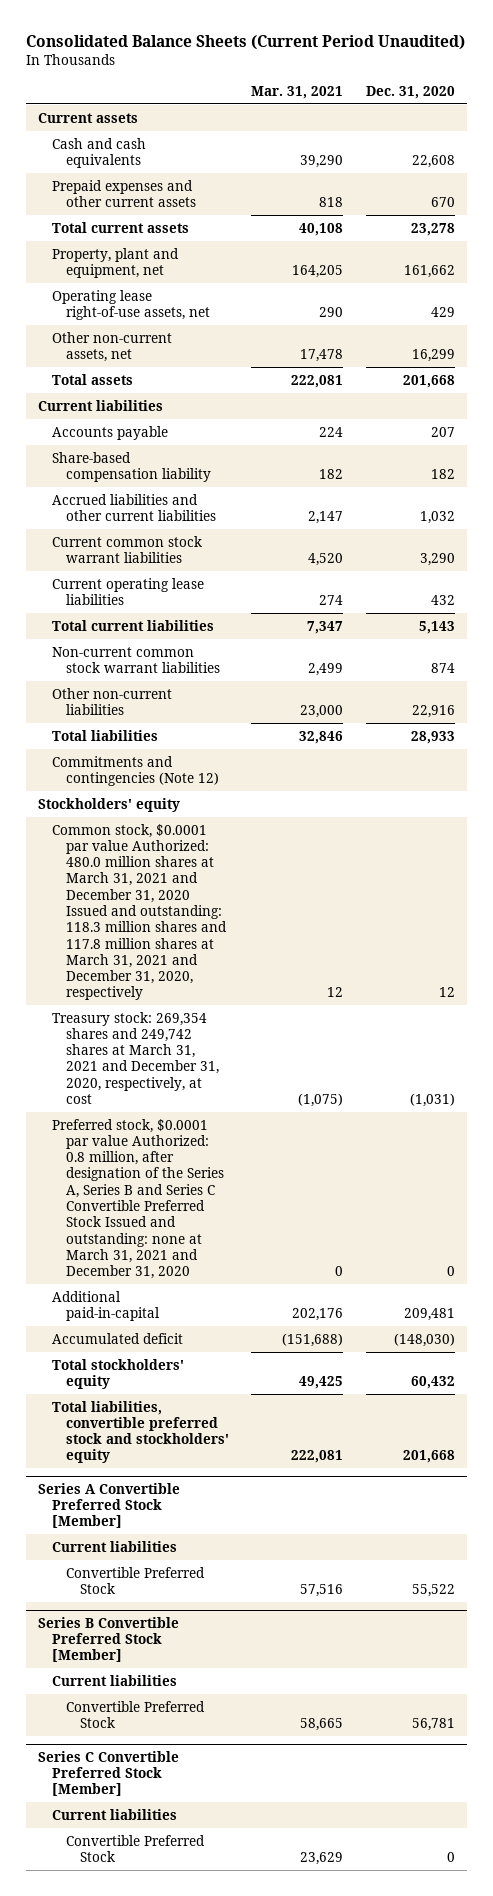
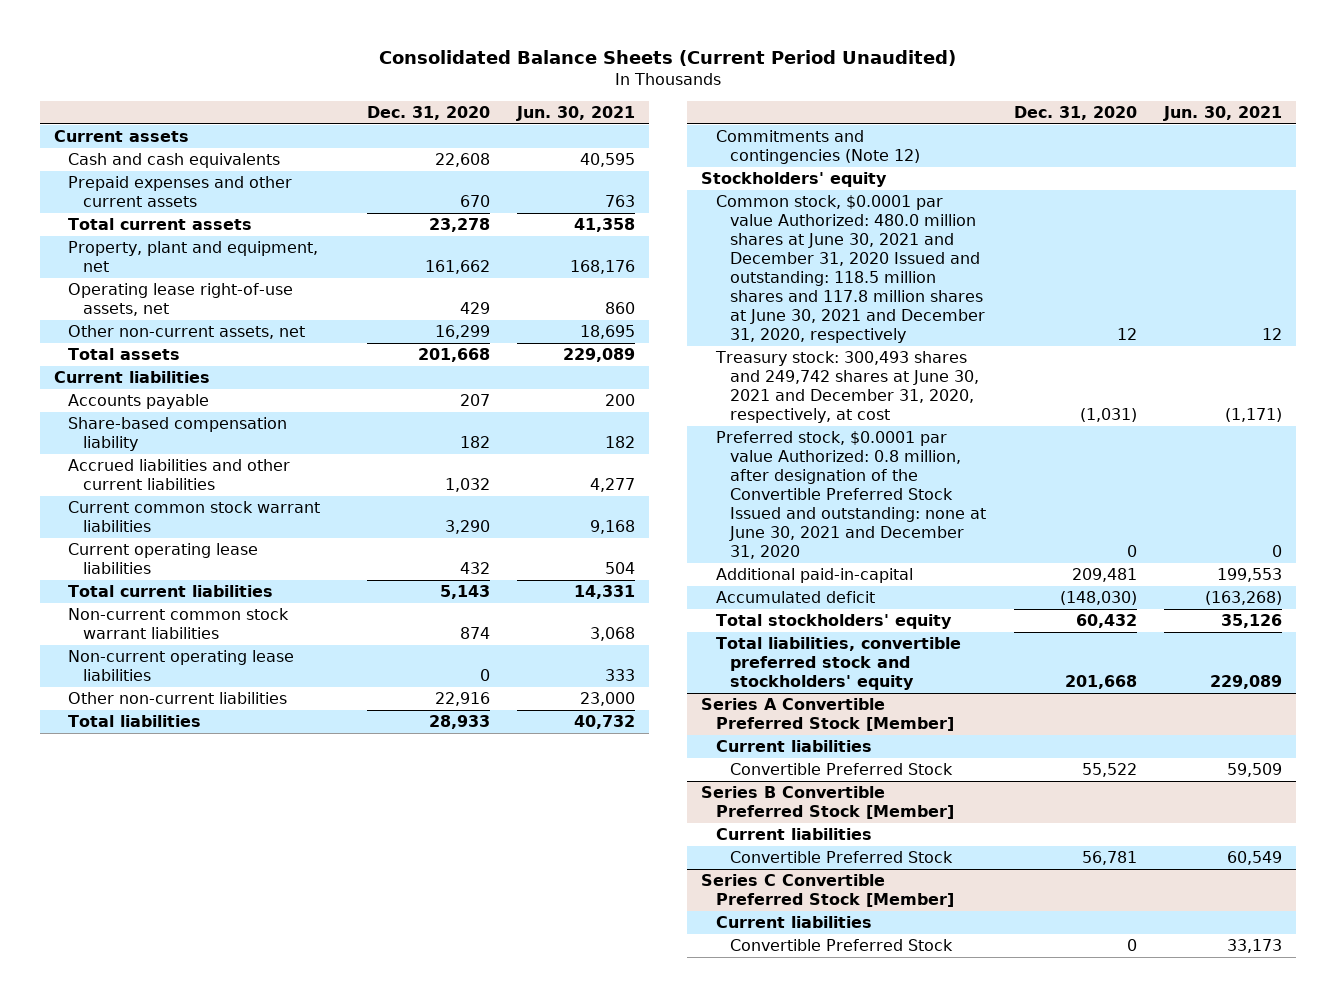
- | Mar. 31, 2021 | Dec. 31, 2020
+ | Dec. 31, 2020 | Jun. 30, 2021
+ Non-current operating lease liabilities | 0 | 333
- Common stock, $0.0001 par value Authorized: 480.0 million shares at March 31, 2021 and December 31, 2020 Issued and outstanding: 118.3 million shares and 117.8 million shares at March 31, 2021 and December 31, 2020, respectively | 12 | 12
- Treasury stock: 269,354 shares and 249,742 shares at March 31, 2021 and December 31, 2020, respectively, at cost | (1,075) | (1,031)
- Preferred stock, $0.0001 par value Authorized: 0.8 million, after designation of the Series A, Series B and Series C Convertible Preferred Stock Issued and outstanding: none at March 31, 2021 and December 31, 2020 | 0 | 0
+ Common stock, $0.0001 par value Authorized: 480.0 million shares at June 30, 2021 and December 31, 2020 Issued and outstanding: 118.5 million shares and 117.8 million shares at June 30, 2021 and December 31, 2020, respectively | 12 | 12
+ Treasury stock: 300,493 shares and 249,742 shares at June 30, 2021 and December 31, 2020, respectively, at cost | (1,031) | (1,171)
+ Preferred stock, $0.0001 par value Authorized: 0.8 million, after designation of the Convertible Preferred Stock Issued and outstanding: none at June 30, 2021 and December 31, 2020 | 0 | 0

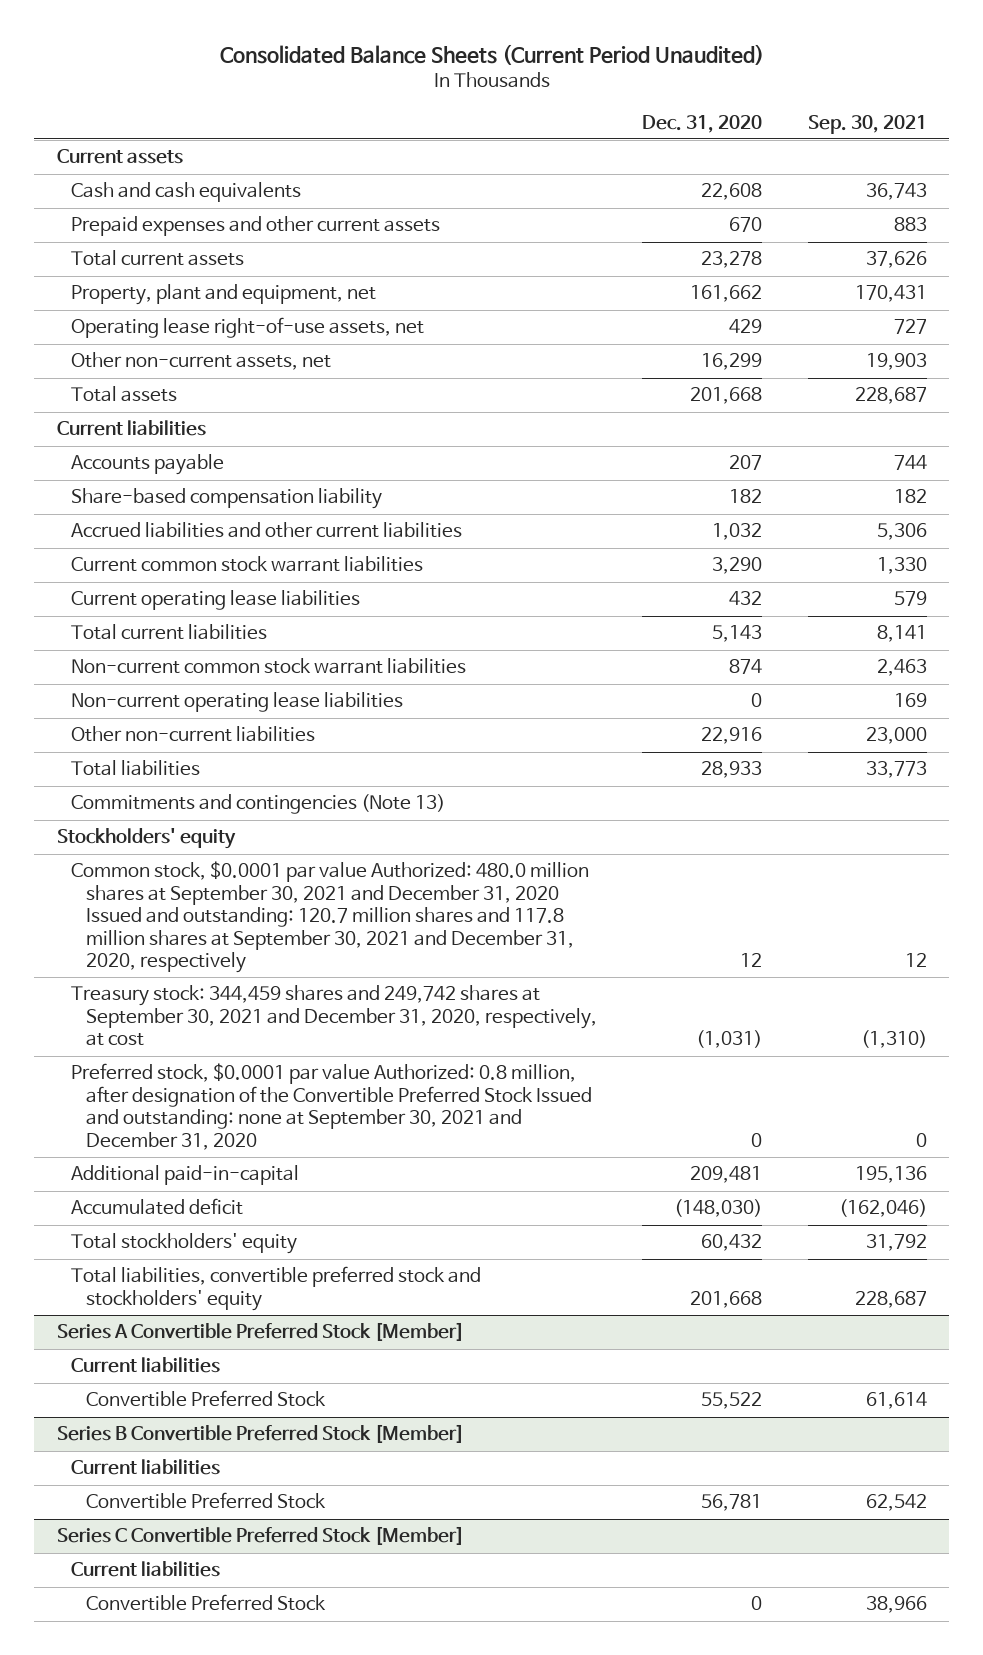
- | Dec. 31, 2020 | Jun. 30, 2021
+ | Dec. 31, 2020 | Sep. 30, 2021
- Commitments and contingencies (Note 12)
+ Commitments and contingencies (Note 13)
- Common stock, $0.0001 par value Authorized: 480.0 million shares at June 30, 2021 and December 31, 2020 Issued and outstanding: 118.5 million shares and 117.8 million shares at June 30, 2021 and December 31, 2020, respectively | 12 | 12
- Treasury stock: 300,493 shares and 249,742 shares at June 30, 2021 and December 31, 2020, respectively, at cost | (1,031) | (1,171)
- Preferred stock, $0.0001 par value Authorized: 0.8 million, after designation of the Convertible Preferred Stock Issued and outstanding: none at June 30, 2021 and December 31, 2020 | 0 | 0
+ Common stock, $0.0001 par value Authorized: 480.0 million shares at September 30, 2021 and December 31, 2020 Issued and outstanding: 120.7 million shares and 117.8 million shares at September 30, 2021 and December 31, 2020, respectively | 12 | 12
+ Treasury stock: 344,459 shares and 249,742 shares at September 30, 2021 and December 31, 2020, respectively, at cost | (1,031) | (1,310)
+ Preferred stock, $0.0001 par value Authorized: 0.8 million, after designation of the Convertible Preferred Stock Issued and outstanding: none at September 30, 2021 and December 31, 2020 | 0 | 0

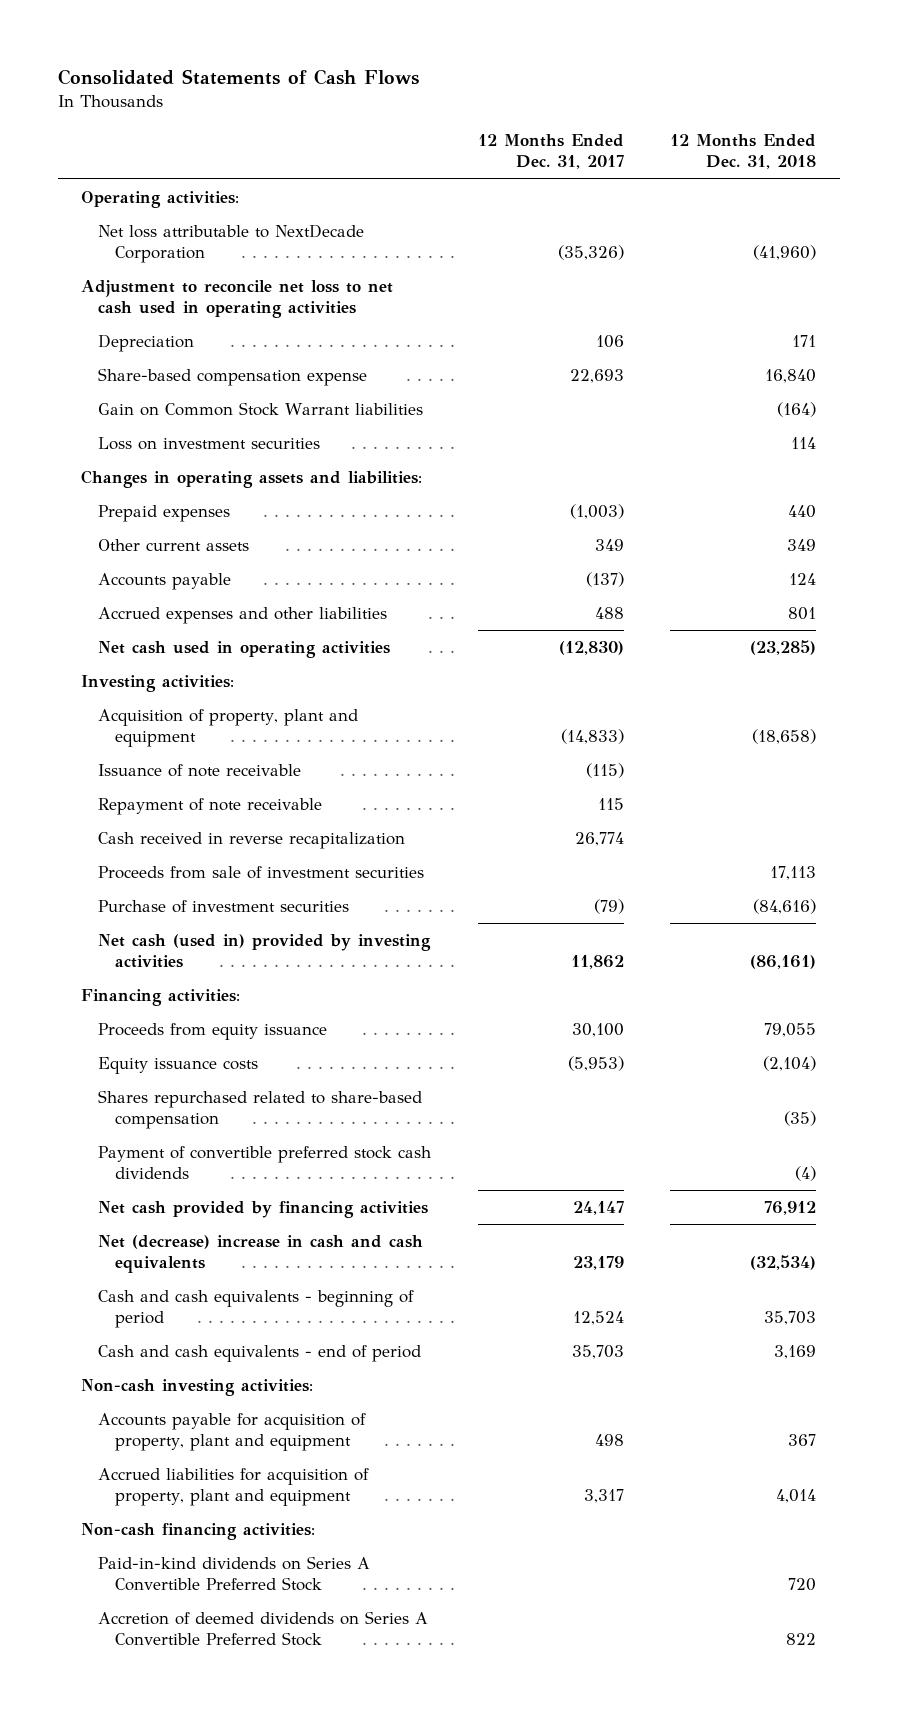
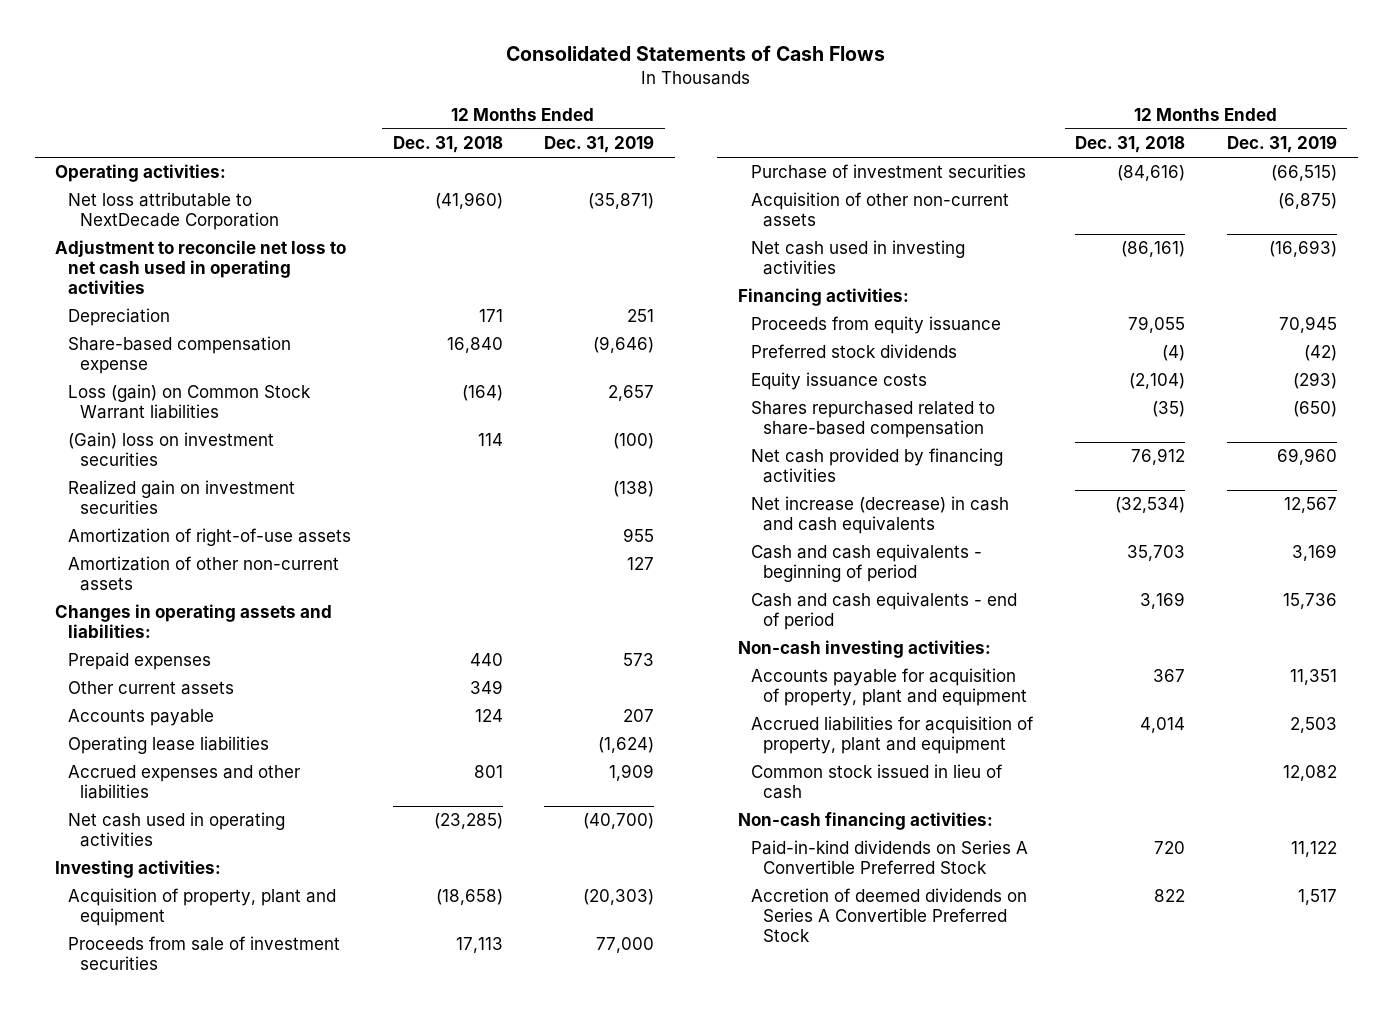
- | 12 Months Ended Dec. 31, 2017 | 12 Months Ended Dec. 31, 2018
+ | 12 Months Ended Dec. 31, 2018 | 12 Months Ended Dec. 31, 2019
- Gain on Common Stock Warrant liabilities | | (164)
- Loss on investment securities | | 114
+ Loss (gain) on Common Stock Warrant liabilities | (164) | 2,657
+ (Gain) loss on investment securities | 114 | (100)
+ Realized gain on investment securities | | (138)
+ Amortization of right-of-use assets | | 955
+ Amortization of other non-current assets | | 127
+ Operating lease liabilities | | (1,624)
- Issuance of note receivable | (115) |
- Repayment of note receivable | 115 |
- Cash received in reverse recapitalization | 26,774 |
- Net cash (used in) provided by investing activities | 11,862 | (86,161)
+ Acquisition of other non-current assets | | (6,875)
+ Net cash used in investing activities | (86,161) | (16,693)
+ Preferred stock dividends | (4) | (42)
- Payment of convertible preferred stock cash dividends | | (4)
- Net (decrease) increase in cash and cash equivalents | 23,179 | (32,534)
+ Net increase (decrease) in cash and cash equivalents | (32,534) | 12,567
+ Common stock issued in lieu of cash | | 12,082

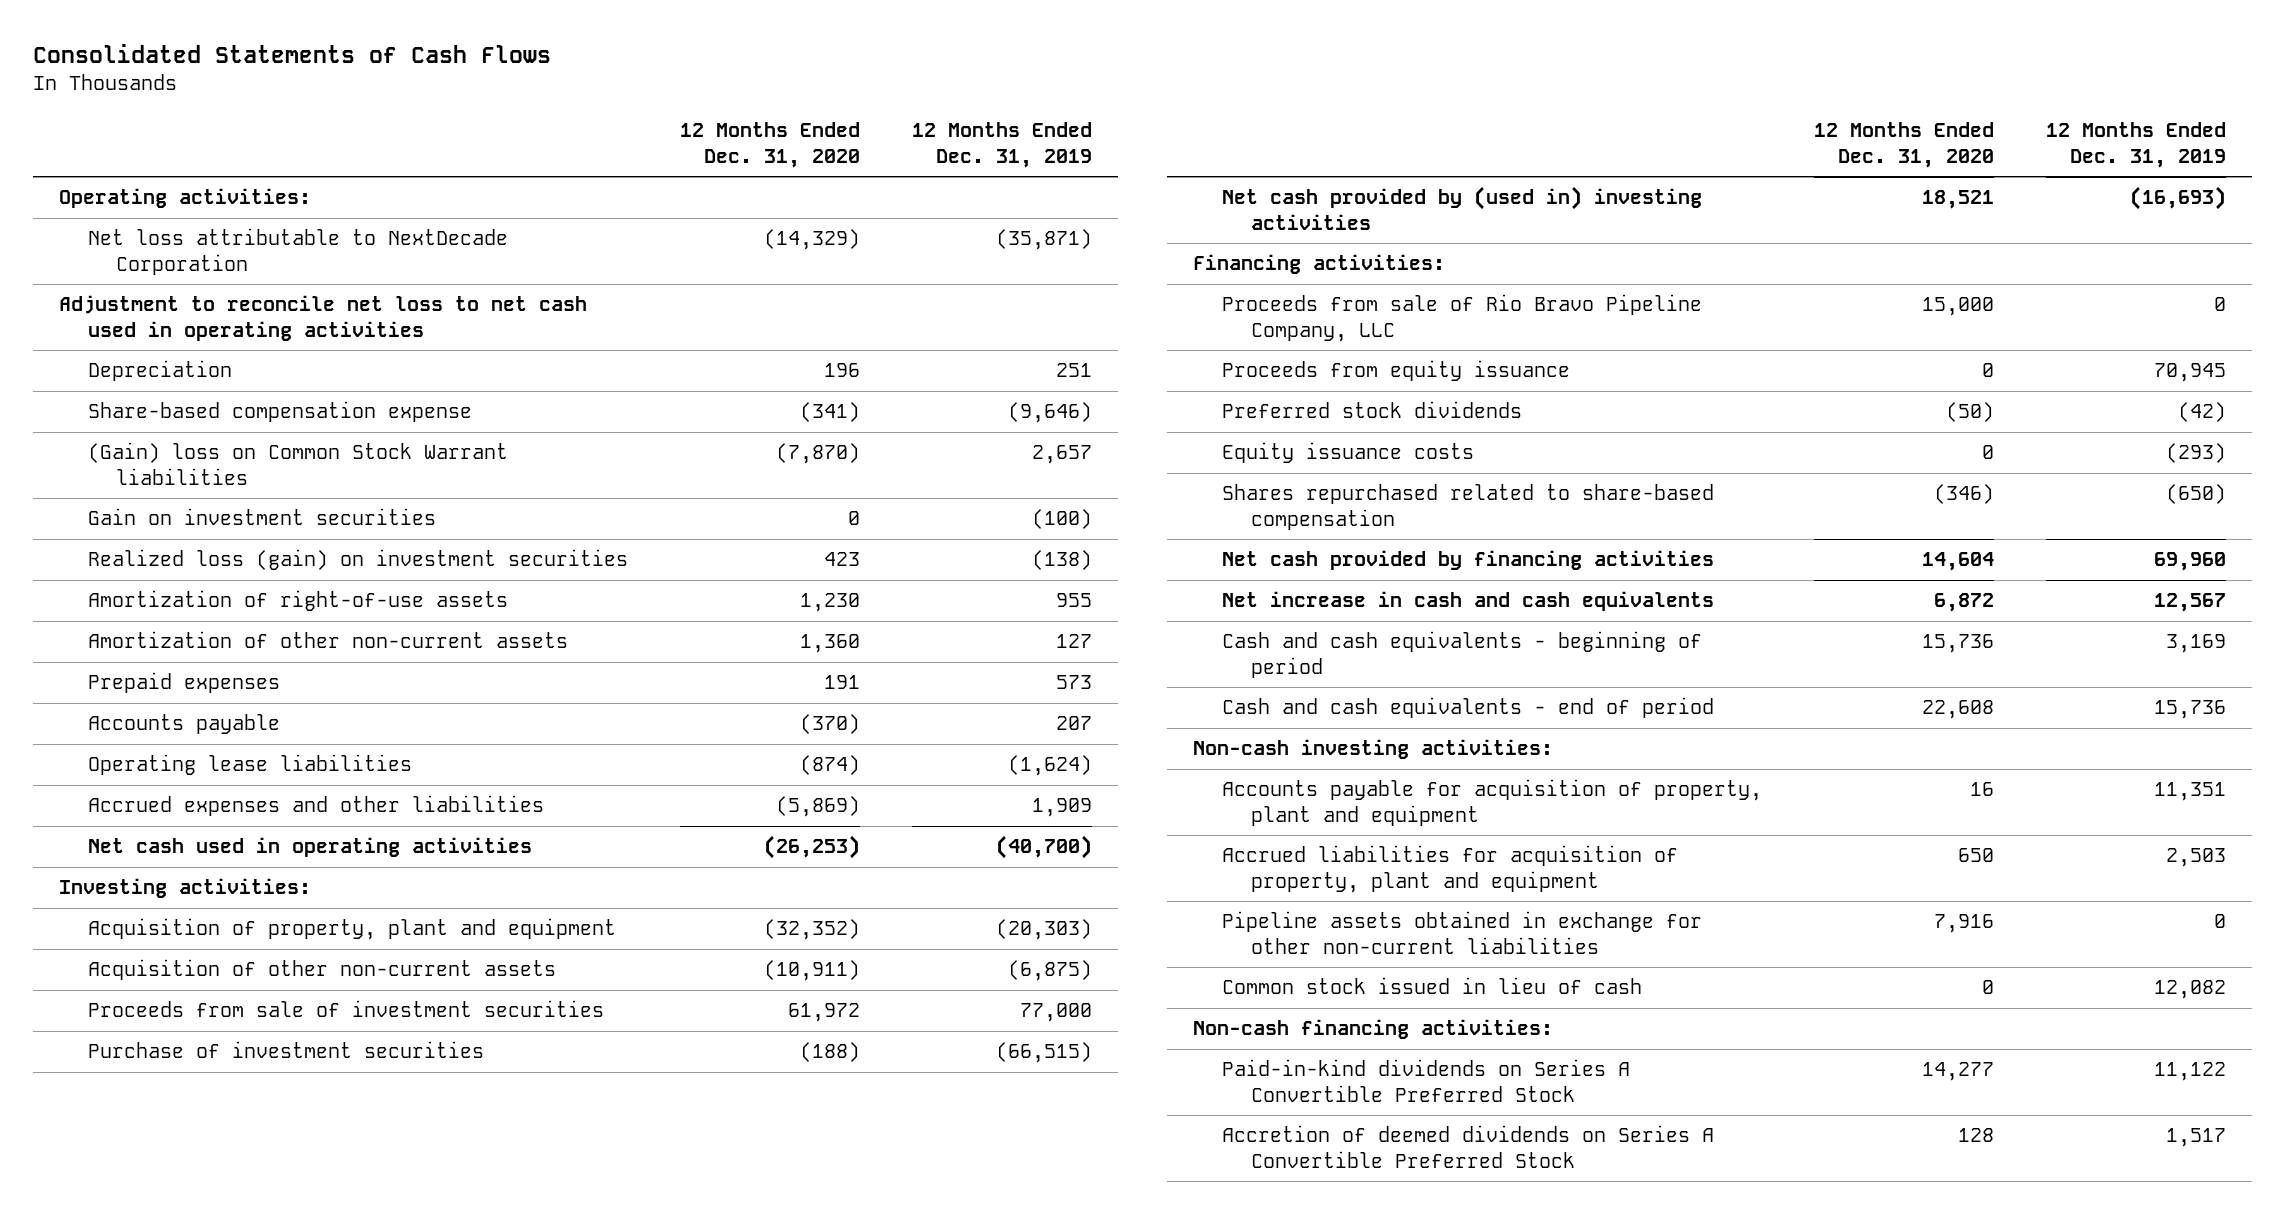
- | 12 Months Ended Dec. 31, 2018 | 12 Months Ended Dec. 31, 2019
+ | 12 Months Ended Dec. 31, 2020 | 12 Months Ended Dec. 31, 2019
- Loss (gain) on Common Stock Warrant liabilities | (164) | 2,657
- (Gain) loss on investment securities | 114 | (100)
- Realized gain on investment securities | | (138)
+ (Gain) loss on Common Stock Warrant liabilities | (7,870) | 2,657
+ Gain on investment securities | 0 | (100)
+ Realized loss (gain) on investment securities | 423 | (138)
- Changes in operating assets and liabilities:
- Other current assets | 349 |
moved up: Acquisition of other non-current assets | (10,911) | (6,875)
- Net cash used in investing activities | (86,161) | (16,693)
+ Net cash provided by (used in) investing activities | 18,521 | (16,693)
+ Proceeds from sale of Rio Bravo Pipeline Company, LLC | 15,000 | 0
- Net increase (decrease) in cash and cash equivalents | (32,534) | 12,567
+ Net increase in cash and cash equivalents | 6,872 | 12,567
+ Pipeline assets obtained in exchange for other non-current liabilities | 7,916 | 0

